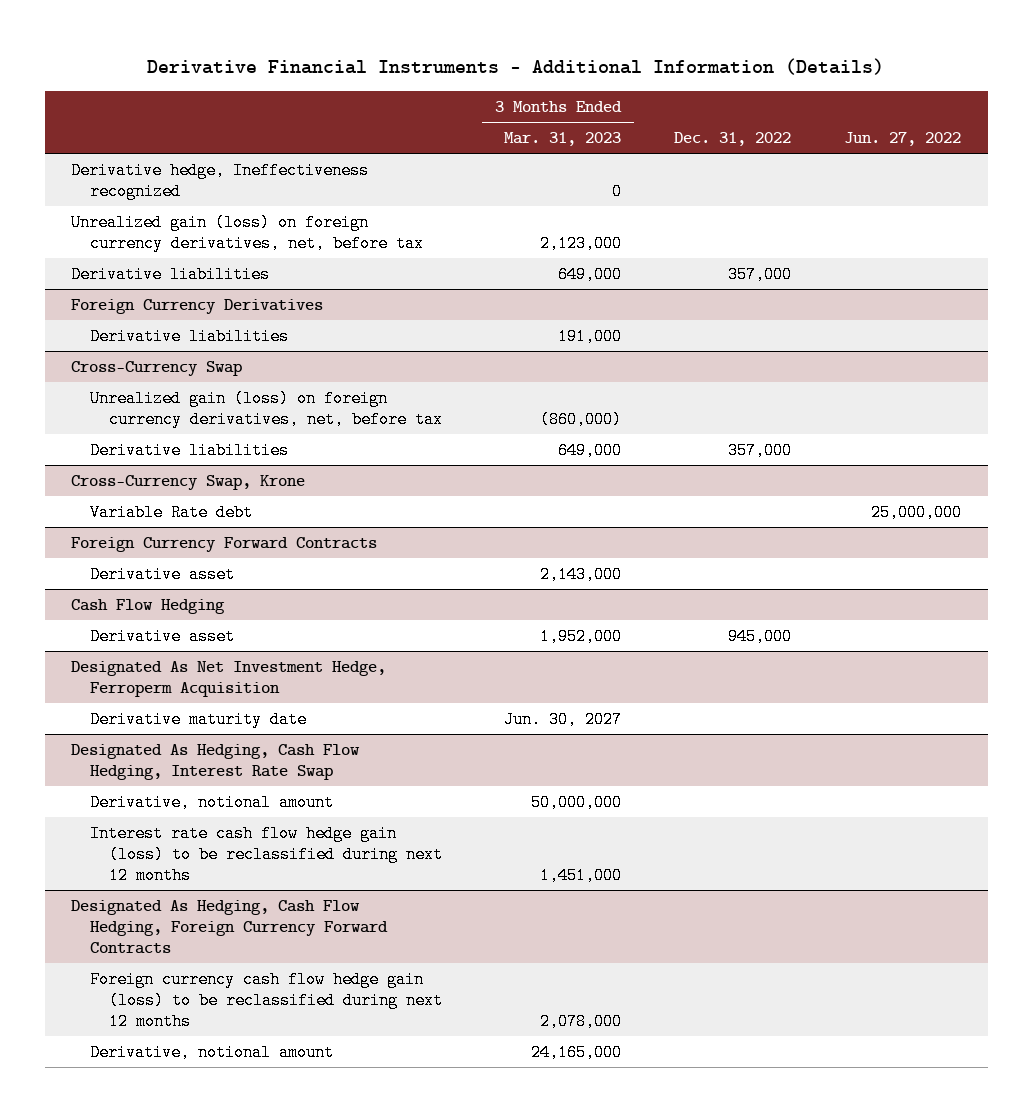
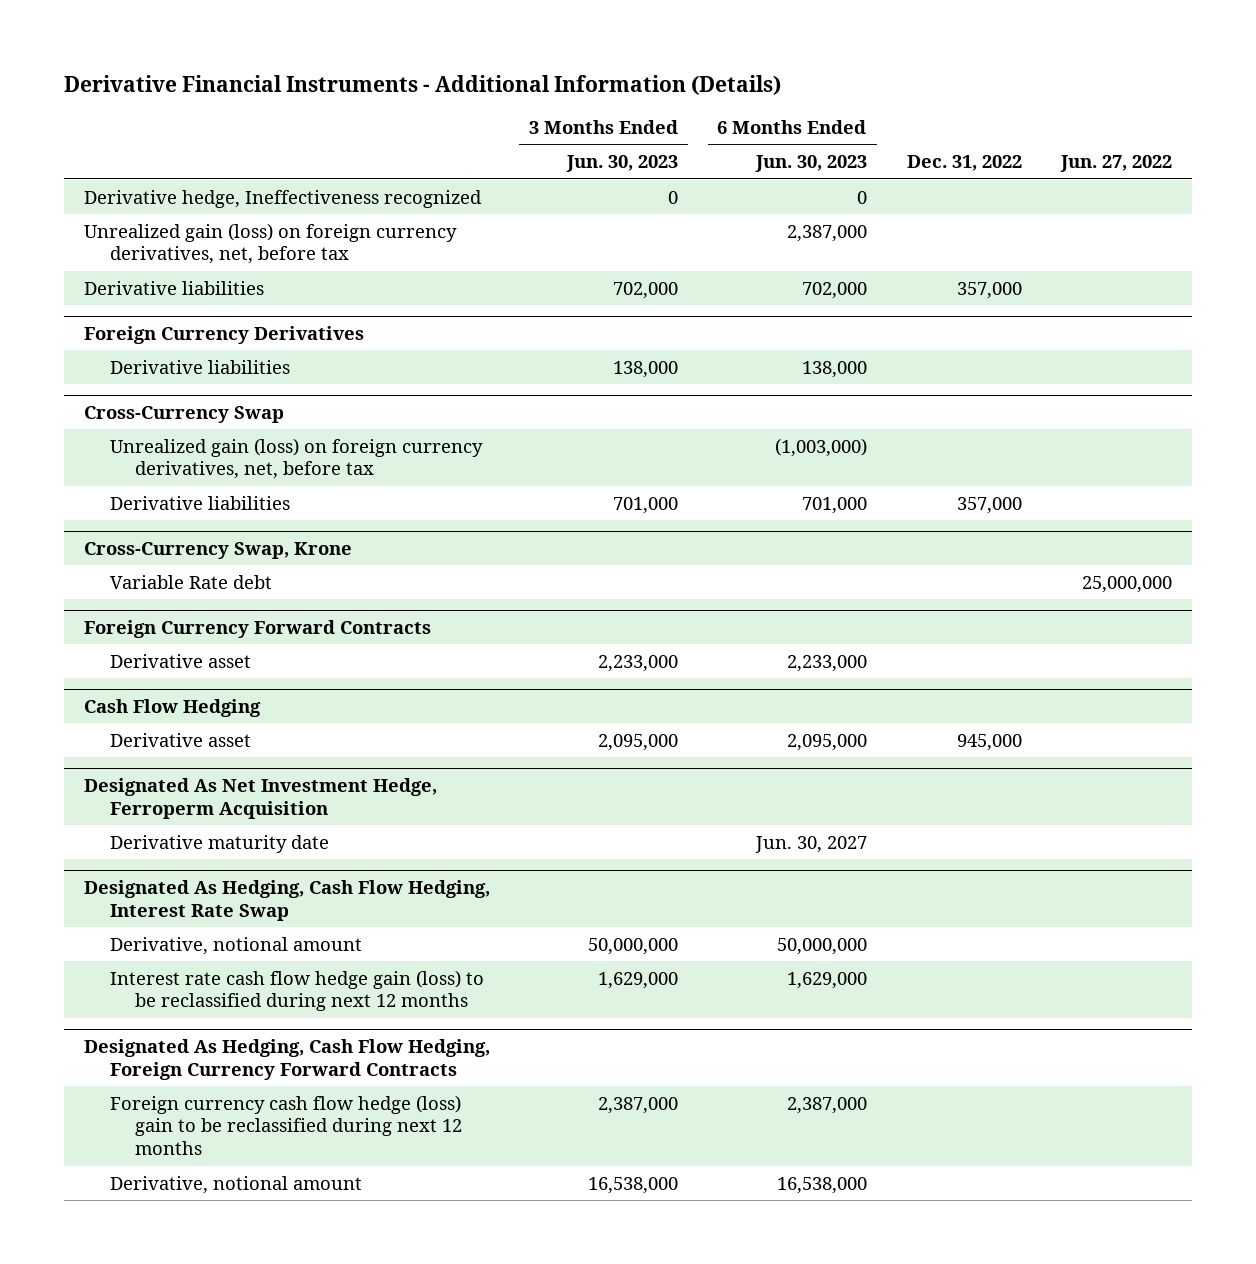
- | 3 Months Ended Mar. 31, 2023 | Dec. 31, 2022 | Jun. 27, 2022
+ | 3 Months Ended Jun. 30, 2023 | 6 Months Ended Jun. 30, 2023 | Dec. 31, 2022 | Jun. 27, 2022
@ Designated As Hedging, Cash Flow Hedging, Foreign Currency Forward Contracts
- Foreign currency cash flow hedge gain (loss) to be reclassified during next 12 months | 2,078,000 | |
+ Foreign currency cash flow hedge (loss) gain to be reclassified during next 12 months | 2,387,000 | 2,387,000 | |

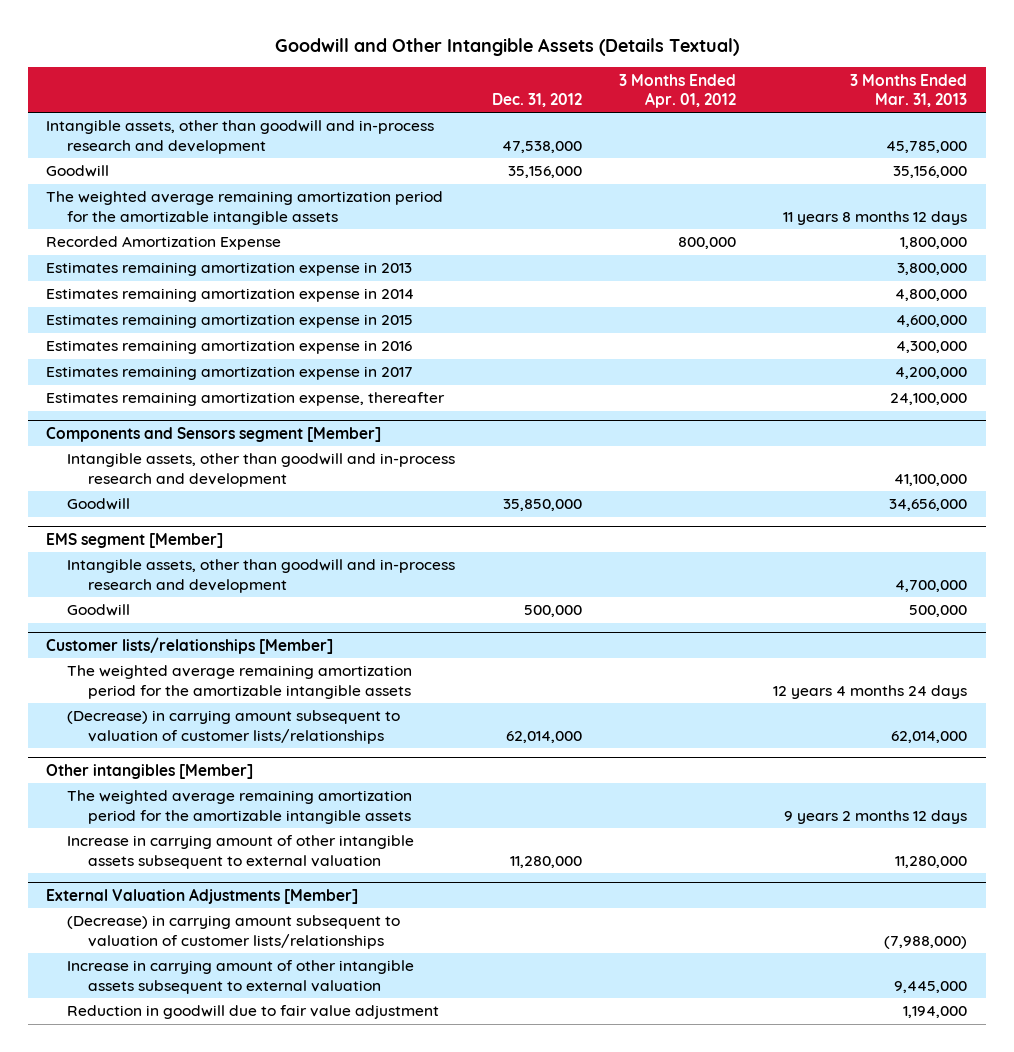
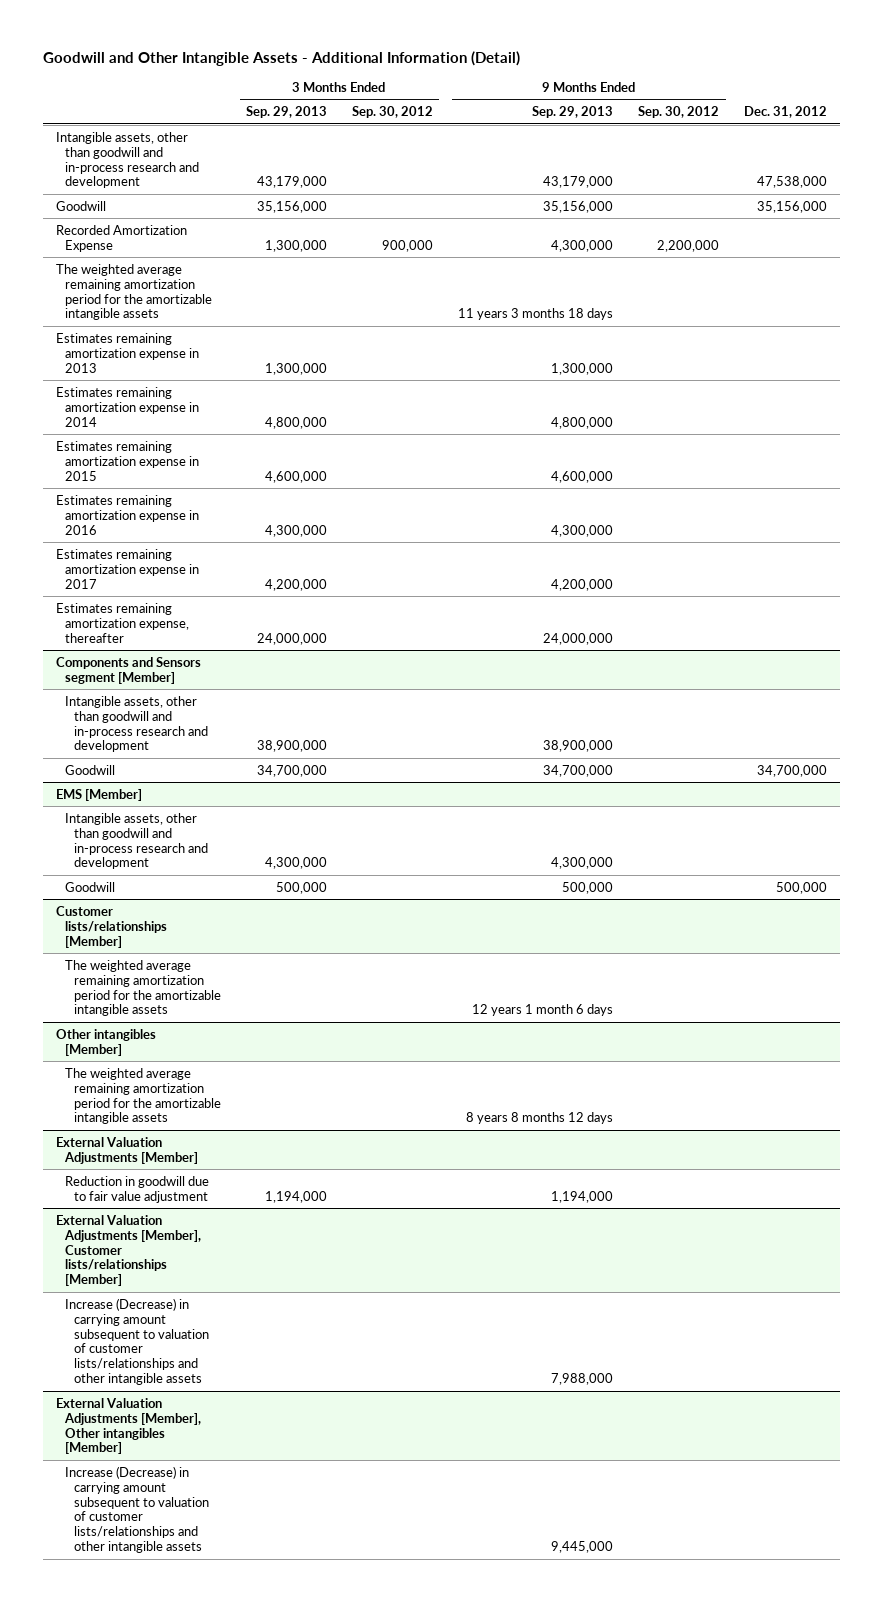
- Goodwill and Other Intangible Assets (Details Textual)
+ Goodwill and Other Intangible Assets - Additional Information (Detail)
- | Dec. 31, 2012 | 3 Months Ended Apr. 01, 2012 | 3 Months Ended Mar. 31, 2013
+ | 3 Months Ended Sep. 29, 2013 | 3 Months Ended Sep. 30, 2012 | 9 Months Ended Sep. 29, 2013 | 9 Months Ended Sep. 30, 2012 | Dec. 31, 2012
moved down: The weighted average remaining amortization period for the amortizable intangible assets | | | 11 years 3 months 18 days | |
@ Components and Sensors segment [Member]
- Goodwill | 35,850,000 | | 34,656,000
- EMS segment [Member]
@ Components and Sensors segment [Member]
+ Goodwill | 34,700,000 | | 34,700,000 | | 34,700,000
+ EMS [Member]
@ Customer lists/relationships [Member]
- (Decrease) in carrying amount subsequent to valuation of customer lists/relationships | 62,014,000 | | 62,014,000
@ Other intangibles [Member]
- Increase in carrying amount of other intangible assets subsequent to external valuation | 11,280,000 | | 11,280,000
@ External Valuation Adjustments [Member]
- (Decrease) in carrying amount subsequent to valuation of customer lists/relationships | | | (7,988,000)
- Increase in carrying amount of other intangible assets subsequent to external valuation | | | 9,445,000
+ External Valuation Adjustments [Member], Customer lists/relationships [Member]
+ Increase (Decrease) in carrying amount subsequent to valuation of customer lists/relationships and other intangible assets | | | 7,988,000 | |
+ External Valuation Adjustments [Member], Other intangibles [Member]
+ Increase (Decrease) in carrying amount subsequent to valuation of customer lists/relationships and other intangible assets | | | 9,445,000 | |

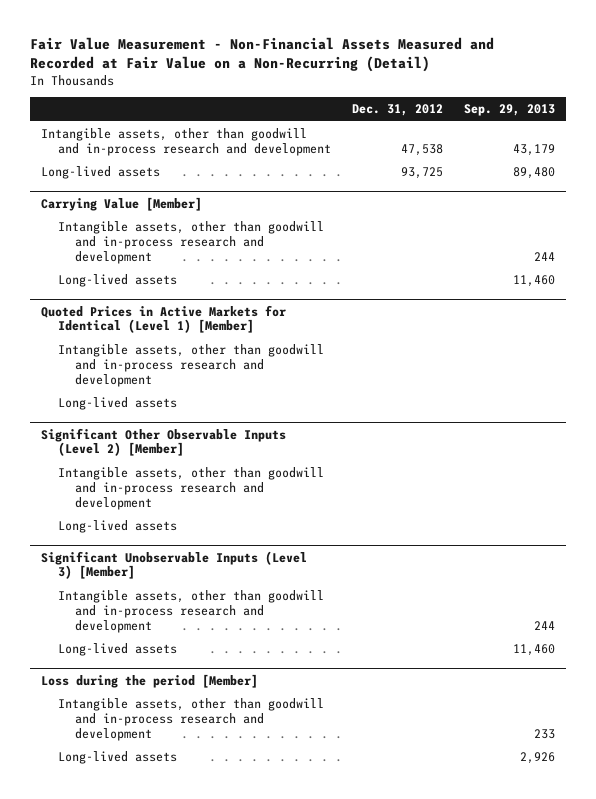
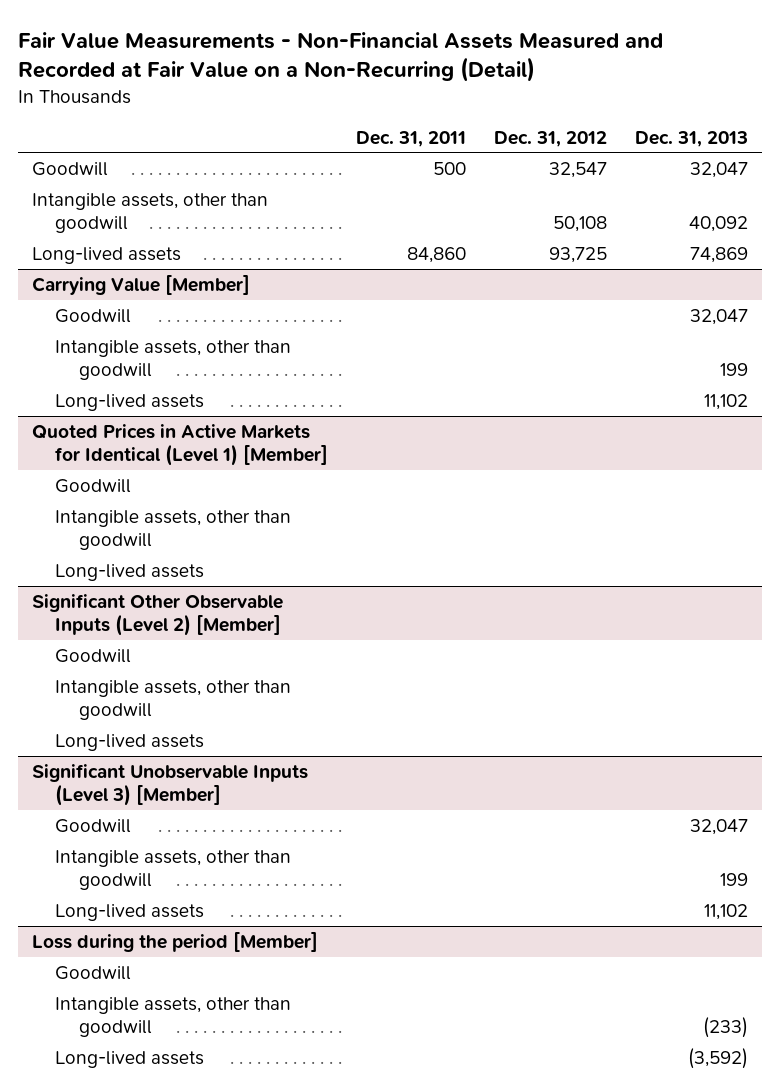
- Fair Value Measurement - Non-Financial Assets Measured and Recorded at Fair Value on a Non-Recurring (Detail)
+ Fair Value Measurements - Non-Financial Assets Measured and Recorded at Fair Value on a Non-Recurring (Detail)
- | Dec. 31, 2012 | Sep. 29, 2013
+ | Dec. 31, 2011 | Dec. 31, 2012 | Dec. 31, 2013
- Intangible assets, other than goodwill and in-process research and development | 47,538 | 43,179
+ Goodwill | 500 | 32,547 | 32,047
+ Intangible assets, other than goodwill | | 50,108 | 40,092
@ Carrying Value [Member]
- Intangible assets, other than goodwill and in-process research and development | | 244
+ Goodwill | | | 32,047
+ Intangible assets, other than goodwill | | | 199
@ Quoted Prices in Active Markets for Identical (Level 1) [Member]
- Intangible assets, other than goodwill and in-process research and development
+ Goodwill
+ Intangible assets, other than goodwill
@ Significant Other Observable Inputs (Level 2) [Member]
- Intangible assets, other than goodwill and in-process research and development
+ Goodwill
+ Intangible assets, other than goodwill
@ Significant Unobservable Inputs (Level 3) [Member]
- Intangible assets, other than goodwill and in-process research and development | | 244
+ Goodwill | | | 32,047
+ Intangible assets, other than goodwill | | | 199
@ Loss during the period [Member]
- Intangible assets, other than goodwill and in-process research and development | | 233
+ Goodwill
+ Intangible assets, other than goodwill | | | (233)

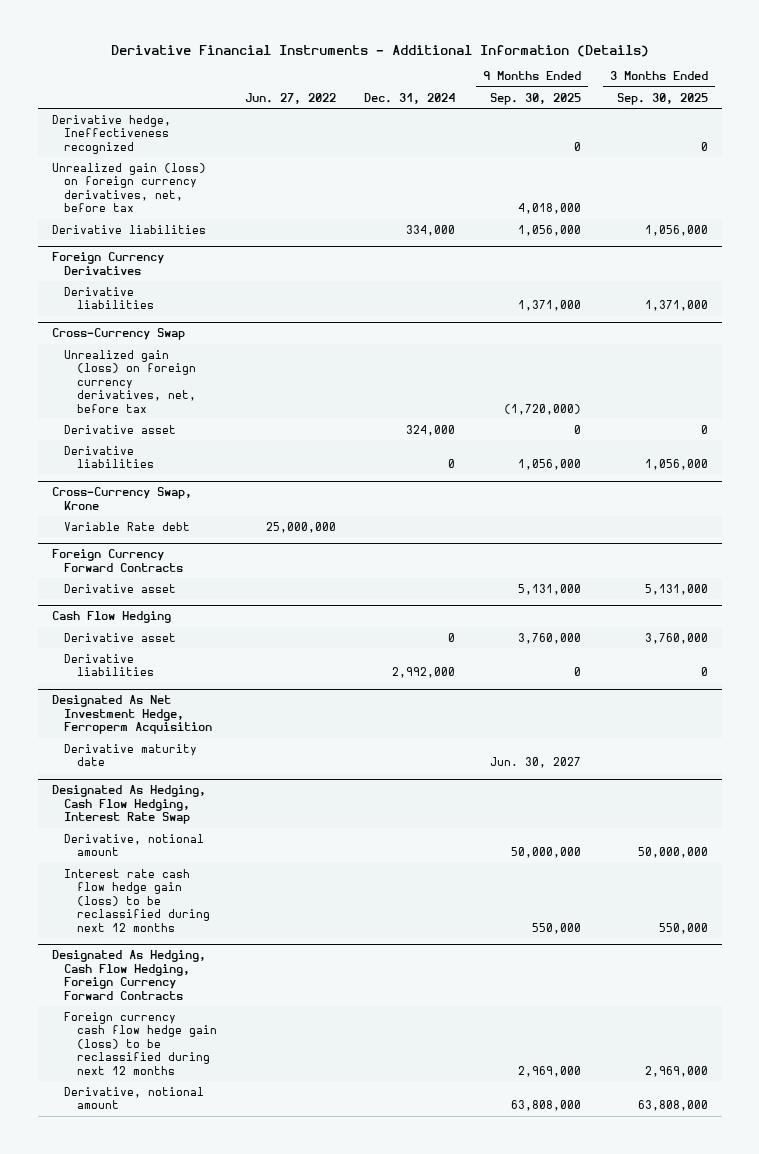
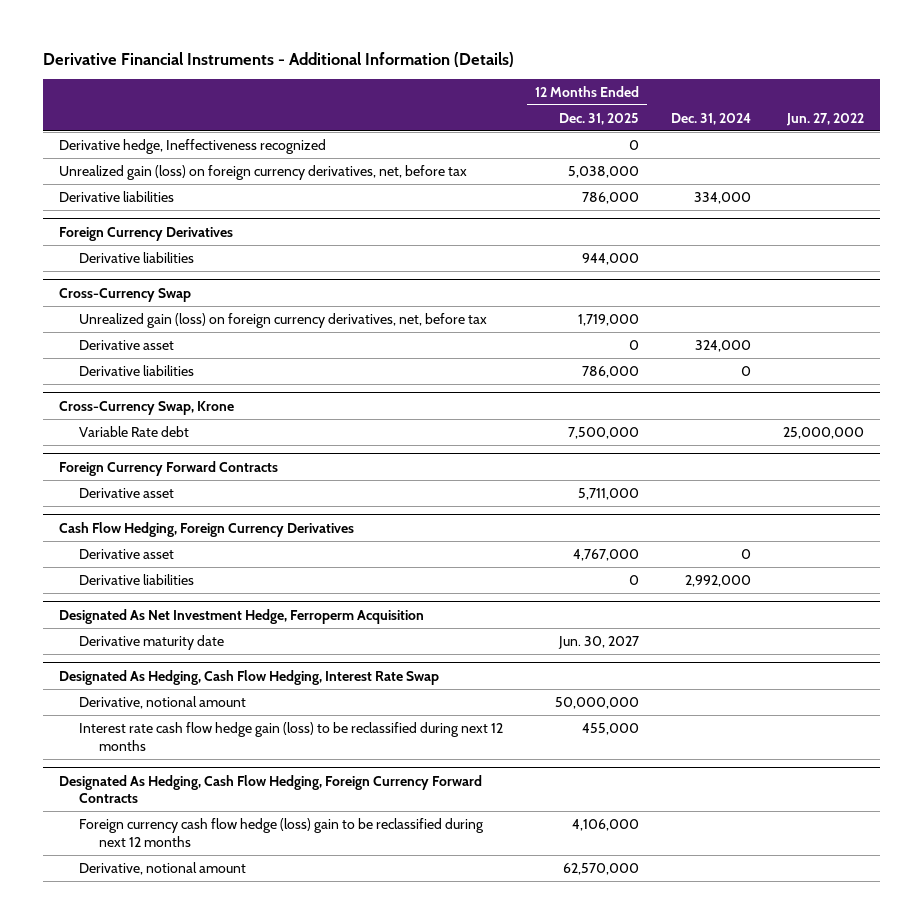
- | Jun. 27, 2022 | Dec. 31, 2024 | 9 Months Ended Sep. 30, 2025 | 3 Months Ended Sep. 30, 2025
+ | 12 Months Ended Dec. 31, 2025 | Dec. 31, 2024 | Jun. 27, 2022
- Cash Flow Hedging
+ Cash Flow Hedging, Foreign Currency Derivatives
@ Designated As Hedging, Cash Flow Hedging, Foreign Currency Forward Contracts
- Foreign currency cash flow hedge gain (loss) to be reclassified during next 12 months | | | 2,969,000 | 2,969,000
+ Foreign currency cash flow hedge (loss) gain to be reclassified during next 12 months | 4,106,000 | |

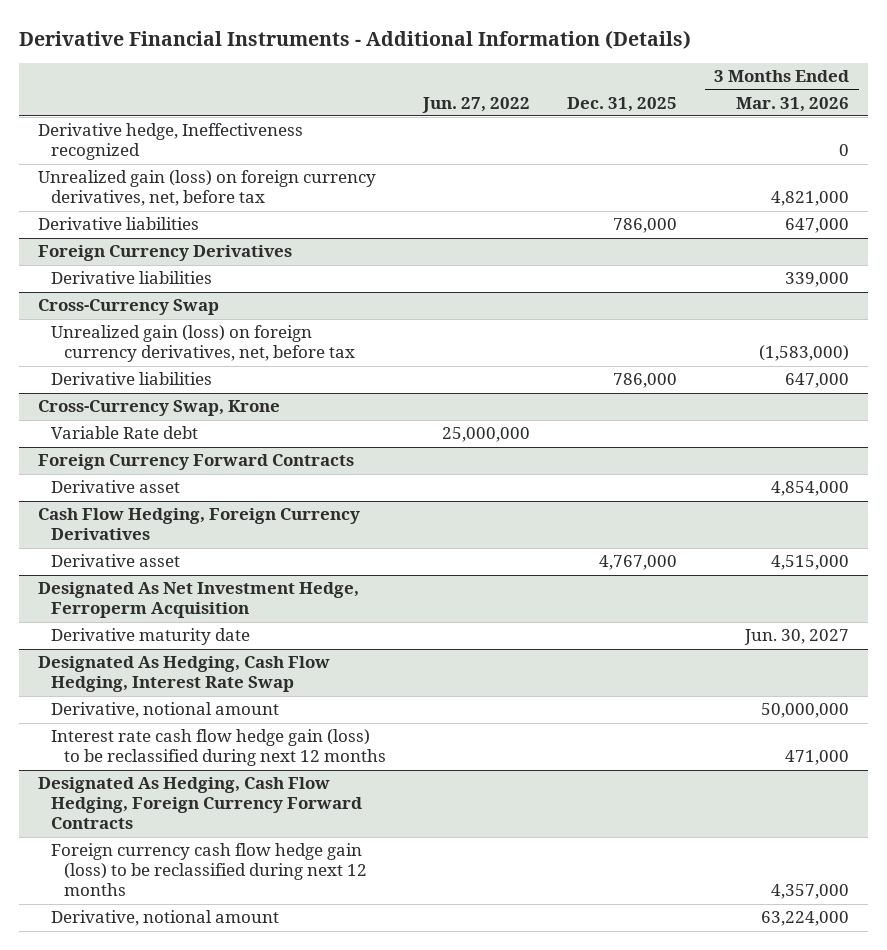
- | 12 Months Ended Dec. 31, 2025 | Dec. 31, 2024 | Jun. 27, 2022
+ | Jun. 27, 2022 | Dec. 31, 2025 | 3 Months Ended Mar. 31, 2026
@ Cross-Currency Swap
- Derivative asset | 0 | 324,000 |
@ Cash Flow Hedging, Foreign Currency Derivatives
- Derivative liabilities | 0 | 2,992,000 |
@ Designated As Hedging, Cash Flow Hedging, Foreign Currency Forward Contracts
- Foreign currency cash flow hedge (loss) gain to be reclassified during next 12 months | 4,106,000 | |
+ Foreign currency cash flow hedge gain (loss) to be reclassified during next 12 months | | | 4,357,000

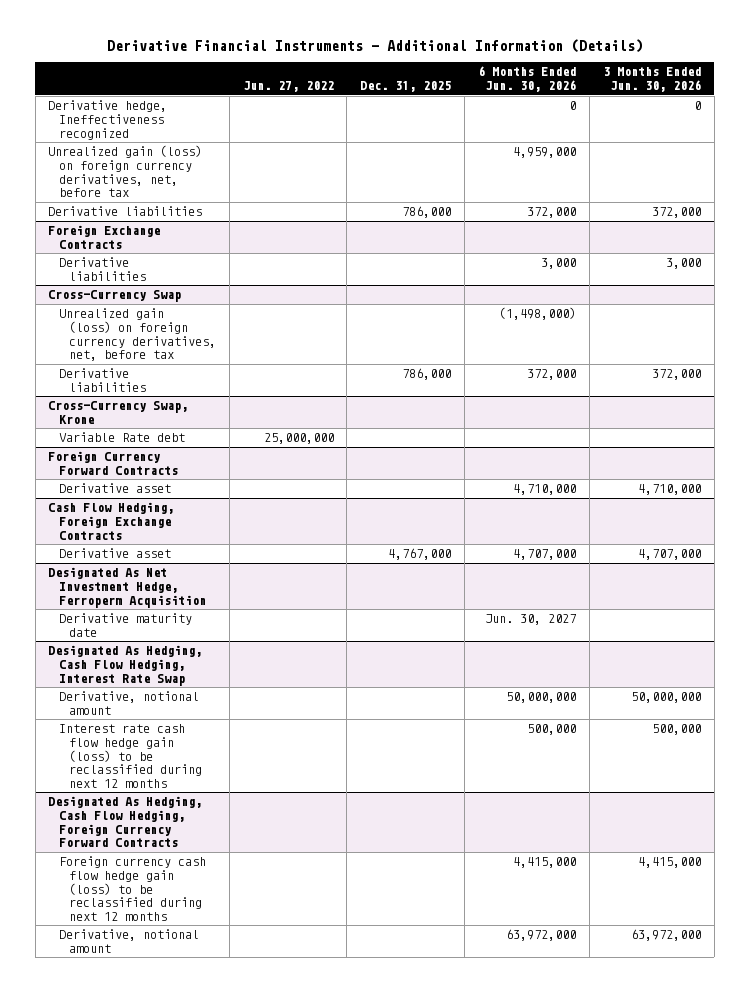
- | Jun. 27, 2022 | Dec. 31, 2025 | 3 Months Ended Mar. 31, 2026
+ | Jun. 27, 2022 | Dec. 31, 2025 | 6 Months Ended Jun. 30, 2026 | 3 Months Ended Jun. 30, 2026
- Foreign Currency Derivatives
+ Foreign Exchange Contracts
- Cash Flow Hedging, Foreign Currency Derivatives
+ Cash Flow Hedging, Foreign Exchange Contracts

